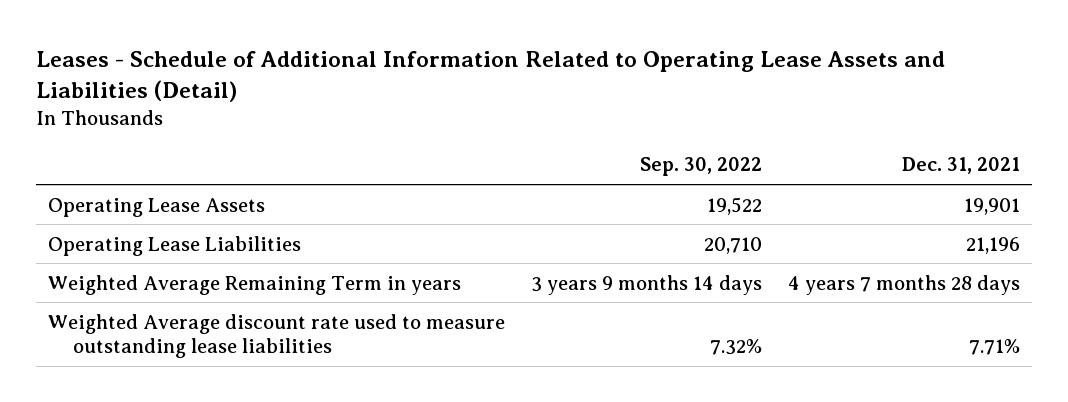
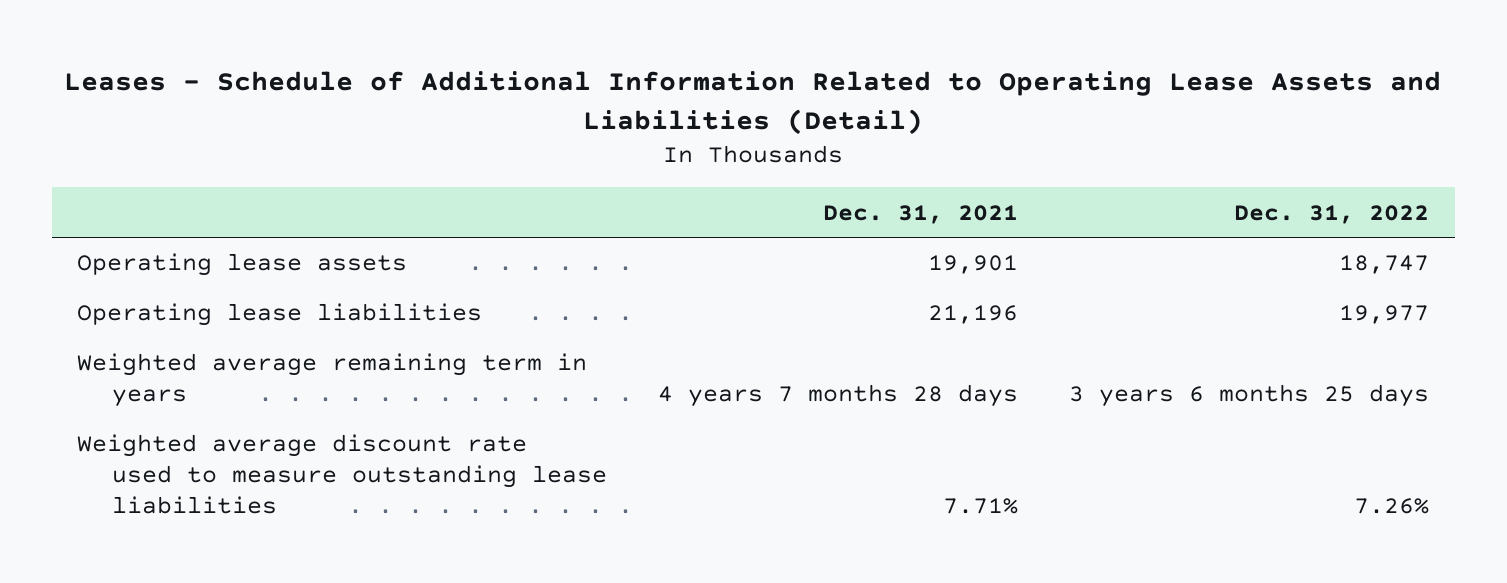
- | Sep. 30, 2022 | Dec. 31, 2021
+ | Dec. 31, 2021 | Dec. 31, 2022
- Operating Lease Assets | 19,522 | 19,901
- Operating Lease Liabilities | 20,710 | 21,196
- Weighted Average Remaining Term in years | 3 years 9 months 14 days | 4 years 7 months 28 days
- Weighted Average discount rate used to measure outstanding lease liabilities | 7.32% | 7.71%
+ Operating lease assets | 19,901 | 18,747
+ Operating lease liabilities | 21,196 | 19,977
+ Weighted average remaining term in years | 4 years 7 months 28 days | 3 years 6 months 25 days
+ Weighted average discount rate used to measure outstanding lease liabilities | 7.71% | 7.26%

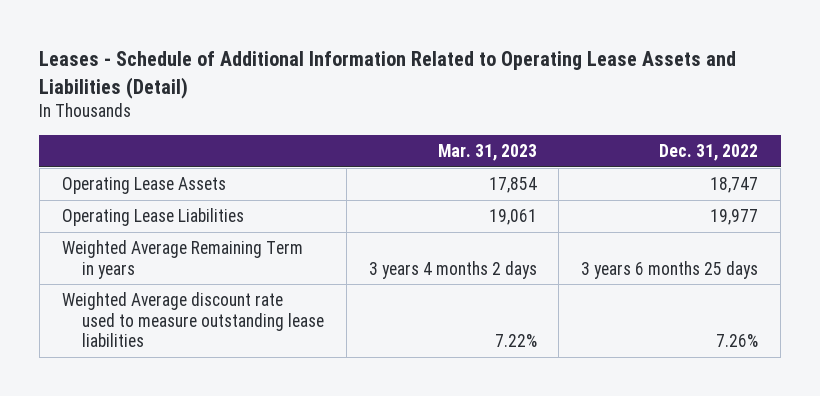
- | Dec. 31, 2021 | Dec. 31, 2022
+ | Mar. 31, 2023 | Dec. 31, 2022
- Operating lease assets | 19,901 | 18,747
- Operating lease liabilities | 21,196 | 19,977
- Weighted average remaining term in years | 4 years 7 months 28 days | 3 years 6 months 25 days
- Weighted average discount rate used to measure outstanding lease liabilities | 7.71% | 7.26%
+ Operating Lease Assets | 17,854 | 18,747
+ Operating Lease Liabilities | 19,061 | 19,977
+ Weighted Average Remaining Term in years | 3 years 4 months 2 days | 3 years 6 months 25 days
+ Weighted Average discount rate used to measure outstanding lease liabilities | 7.22% | 7.26%

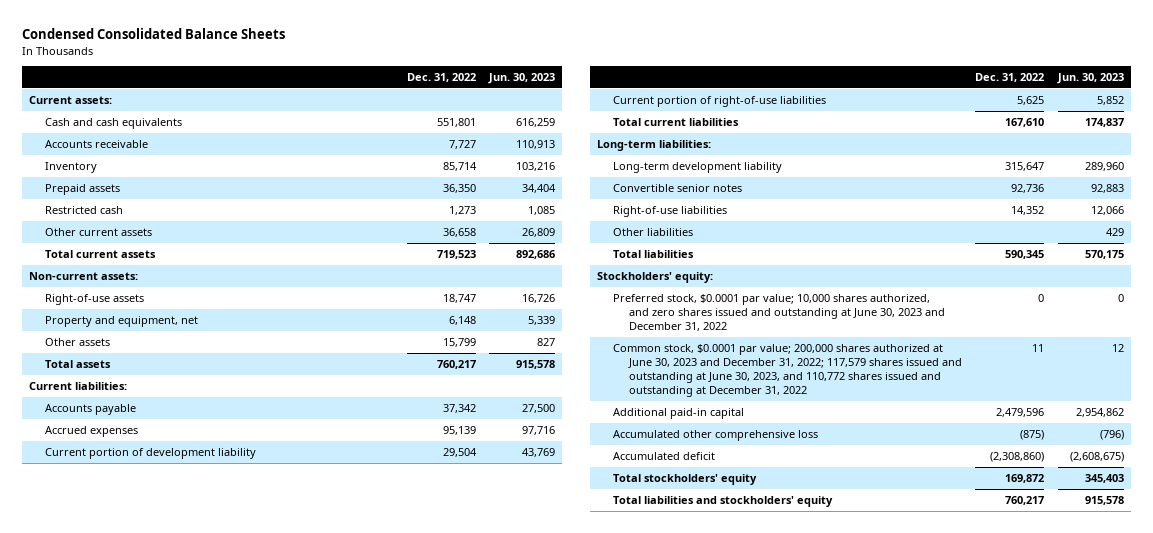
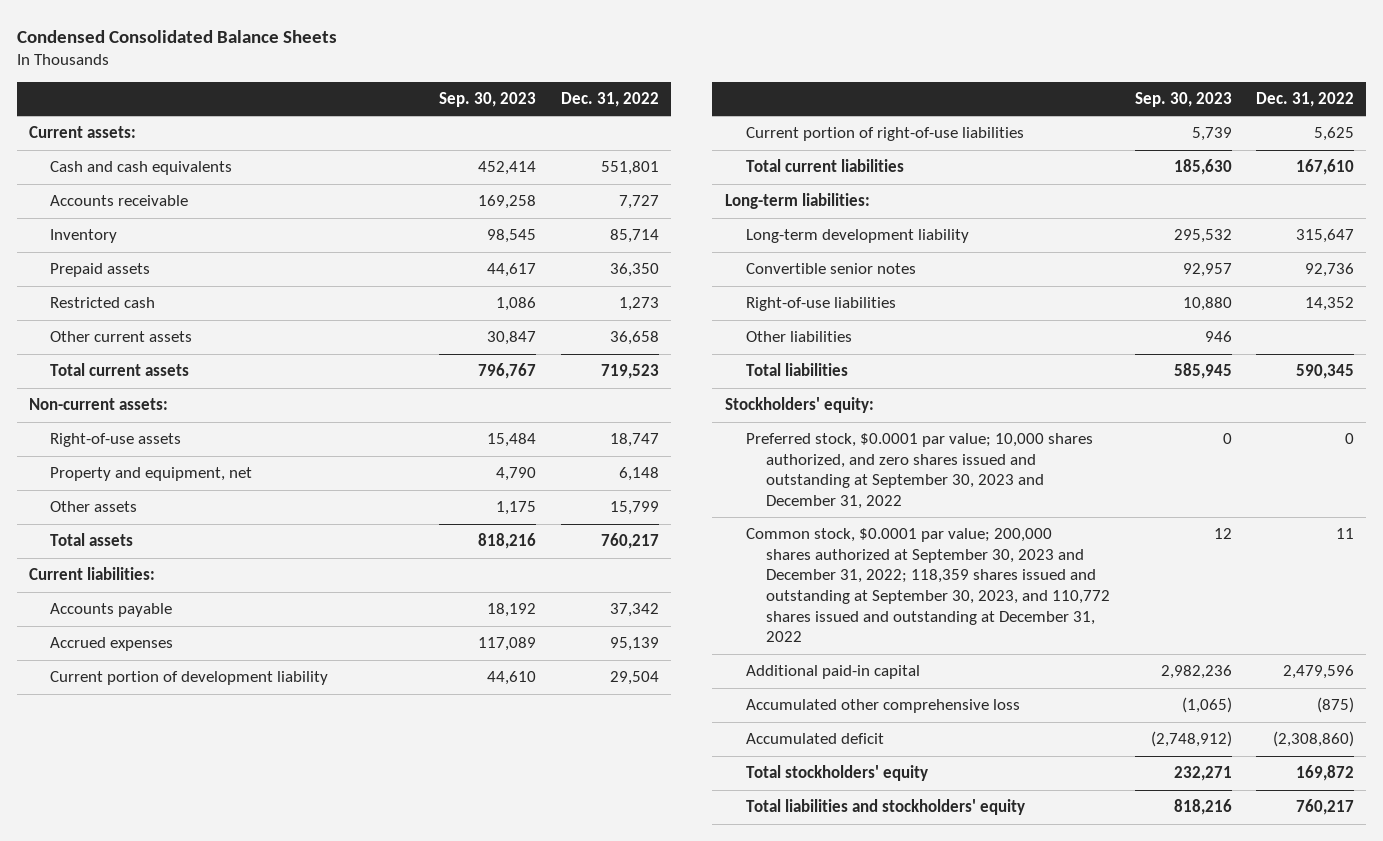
- | Dec. 31, 2022 | Jun. 30, 2023
+ | Sep. 30, 2023 | Dec. 31, 2022
- Preferred stock, $0.0001 par value; 10,000 shares authorized, and zero shares issued and outstanding at June 30, 2023 and December 31, 2022 | 0 | 0
- Common stock, $0.0001 par value; 200,000 shares authorized at June 30, 2023 and December 31, 2022; 117,579 shares issued and outstanding at June 30, 2023, and 110,772 shares issued and outstanding at December 31, 2022 | 11 | 12
+ Preferred stock, $0.0001 par value; 10,000 shares authorized, and zero shares issued and outstanding at September 30, 2023 and December 31, 2022 | 0 | 0
+ Common stock, $0.0001 par value; 200,000 shares authorized at September 30, 2023 and December 31, 2022; 118,359 shares issued and outstanding at September 30, 2023, and 110,772 shares issued and outstanding at December 31, 2022 | 12 | 11

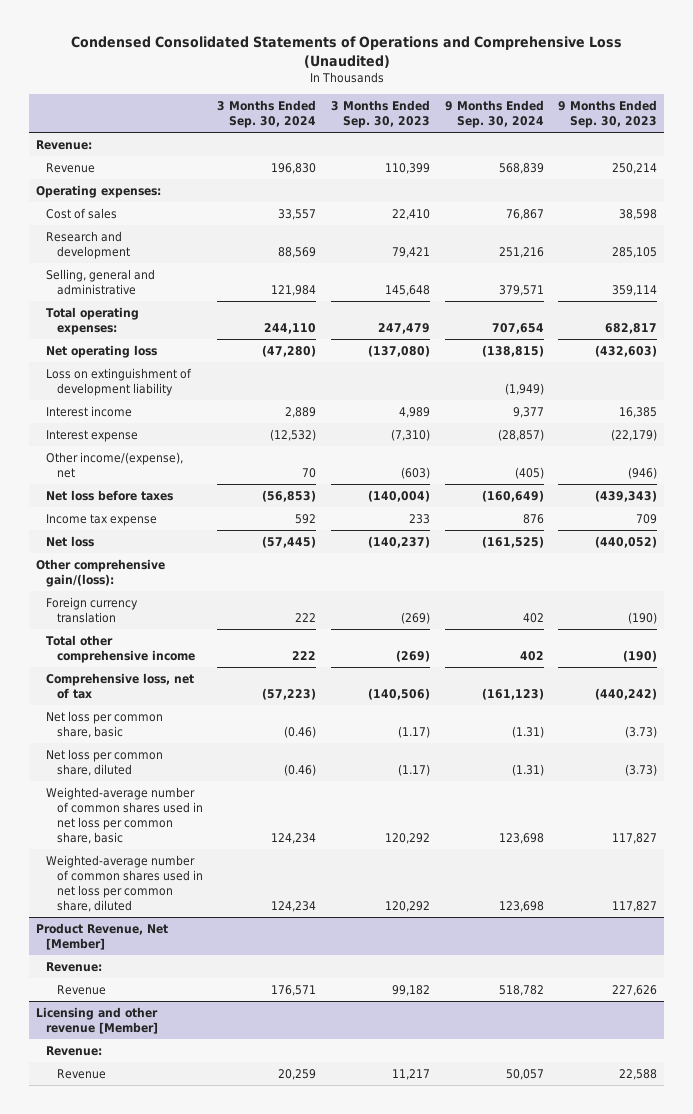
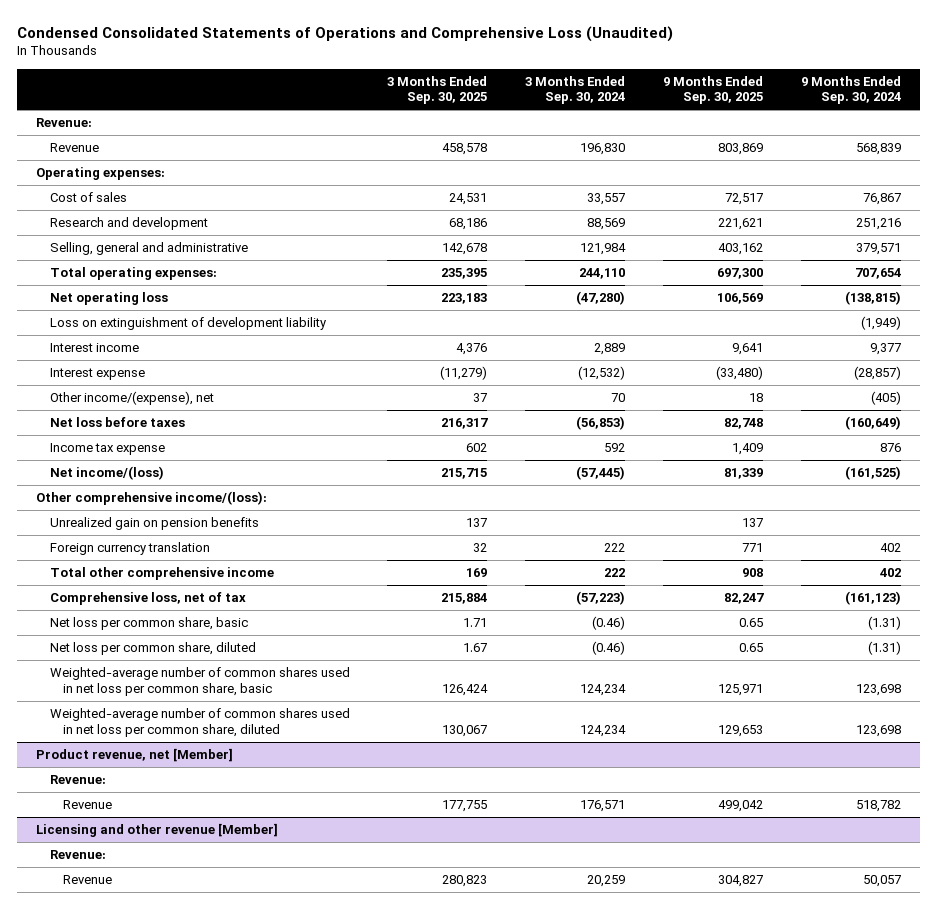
- | 3 Months Ended Sep. 30, 2024 | 3 Months Ended Sep. 30, 2023 | 9 Months Ended Sep. 30, 2024 | 9 Months Ended Sep. 30, 2023
+ | 3 Months Ended Sep. 30, 2025 | 3 Months Ended Sep. 30, 2024 | 9 Months Ended Sep. 30, 2025 | 9 Months Ended Sep. 30, 2024
- Net loss | (57,445) | (140,237) | (161,525) | (440,052)
- Other comprehensive gain/(loss):
+ Net income/(loss) | 215,715 | (57,445) | 81,339 | (161,525)
+ Other comprehensive income/(loss):
+ Unrealized gain on pension benefits | 137 | | 137 |
- Product Revenue, Net [Member]
+ Product revenue, net [Member]

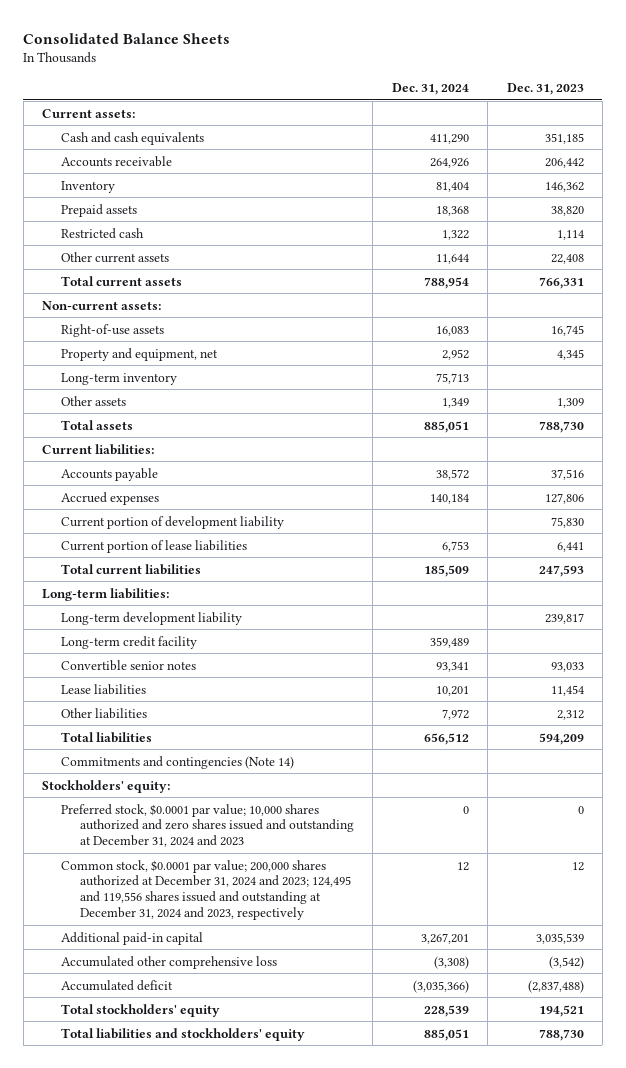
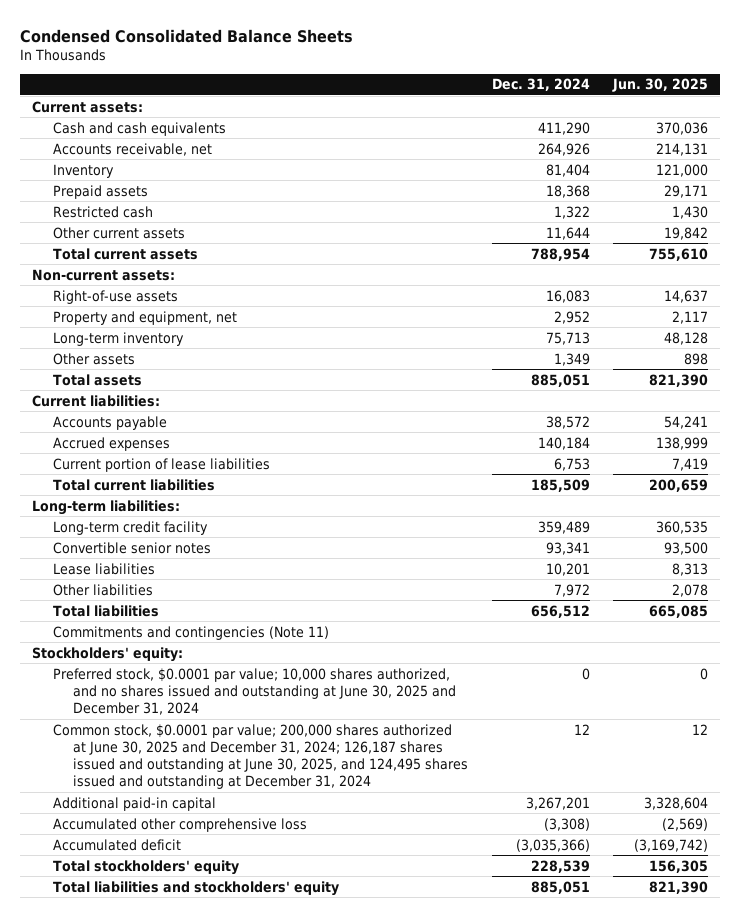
- Consolidated Balance Sheets
+ Condensed Consolidated Balance Sheets
- | Dec. 31, 2024 | Dec. 31, 2023
+ | Dec. 31, 2024 | Jun. 30, 2025
- Accounts receivable | 264,926 | 206,442
+ Accounts receivable, net | 264,926 | 214,131
- Current portion of development liability | | 75,830
- Long-term development liability | | 239,817
- Commitments and contingencies (Note 14)
+ Commitments and contingencies (Note 11)
- Preferred stock, $0.0001 par value; 10,000 shares authorized and zero shares issued and outstanding at December 31, 2024 and 2023 | 0 | 0
- Common stock, $0.0001 par value; 200,000 shares authorized at December 31, 2024 and 2023; 124,495 and 119,556 shares issued and outstanding at December 31, 2024 and 2023, respectively | 12 | 12
+ Preferred stock, $0.0001 par value; 10,000 shares authorized, and no shares issued and outstanding at June 30, 2025 and December 31, 2024 | 0 | 0
+ Common stock, $0.0001 par value; 200,000 shares authorized at June 30, 2025 and December 31, 2024; 126,187 shares issued and outstanding at June 30, 2025, and 124,495 shares issued and outstanding at December 31, 2024 | 12 | 12

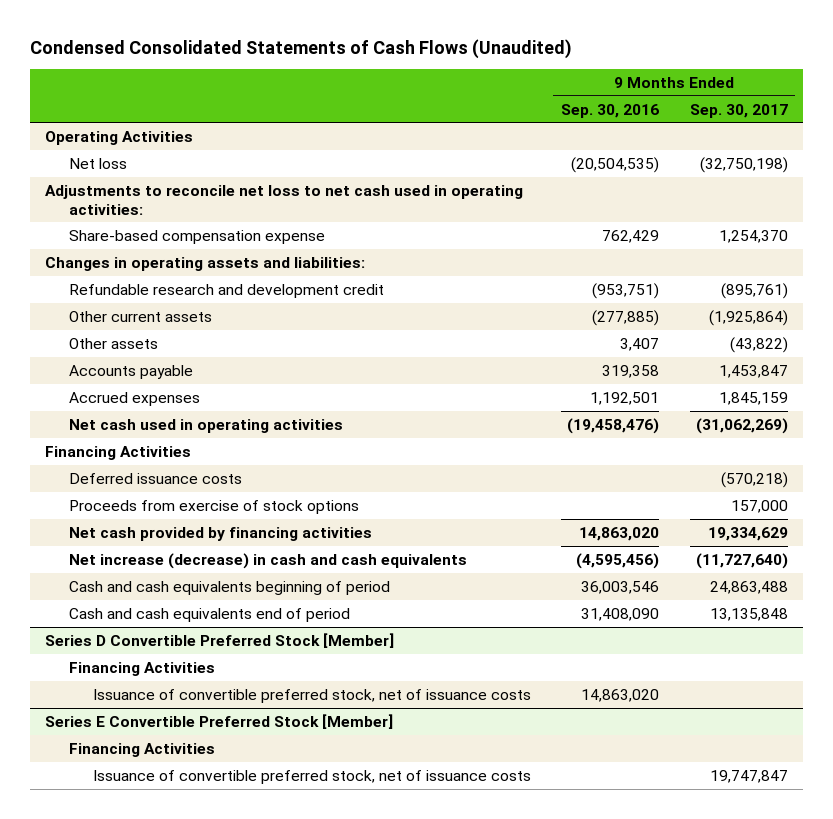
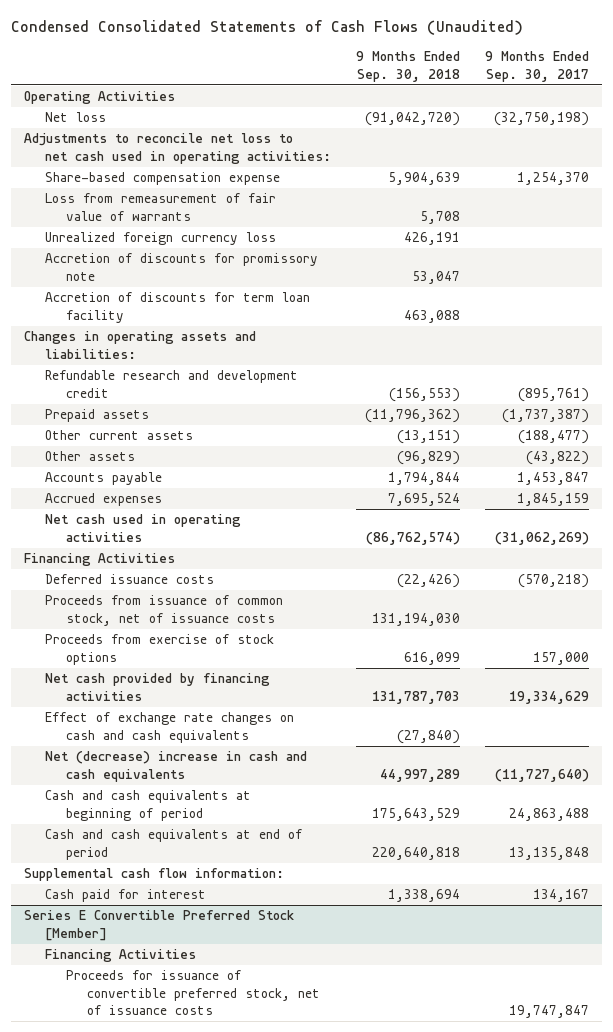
- | 9 Months Ended Sep. 30, 2016 | 9 Months Ended Sep. 30, 2017
+ | 9 Months Ended Sep. 30, 2018 | 9 Months Ended Sep. 30, 2017
+ Loss from remeasurement of fair value of warrants | 5,708 |
+ Unrealized foreign currency loss | 426,191 |
+ Accretion of discounts for promissory note | 53,047 |
+ Accretion of discounts for term loan facility | 463,088 |
- Other current assets | (277,885) | (1,925,864)
+ Prepaid assets | (11,796,362) | (1,737,387)
+ Other current assets | (13,151) | (188,477)
+ Proceeds from issuance of common stock, net of issuance costs | 131,194,030 |
- Net increase (decrease) in cash and cash equivalents | (4,595,456) | (11,727,640)
- Cash and cash equivalents beginning of period | 36,003,546 | 24,863,488
- Cash and cash equivalents end of period | 31,408,090 | 13,135,848
- Series D Convertible Preferred Stock [Member]
- Financing Activities
- Issuance of convertible preferred stock, net of issuance costs | 14,863,020 |
+ Effect of exchange rate changes on cash and cash equivalents | (27,840) |
+ Net (decrease) increase in cash and cash equivalents | 44,997,289 | (11,727,640)
+ Cash and cash equivalents at beginning of period | 175,643,529 | 24,863,488
+ Cash and cash equivalents at end of period | 220,640,818 | 13,135,848
+ Supplemental cash flow information:
+ Cash paid for interest | 1,338,694 | 134,167
@ Series E Convertible Preferred Stock [Member]
- Issuance of convertible preferred stock, net of issuance costs | | 19,747,847
+ Proceeds for issuance of convertible preferred stock, net of issuance costs | | 19,747,847

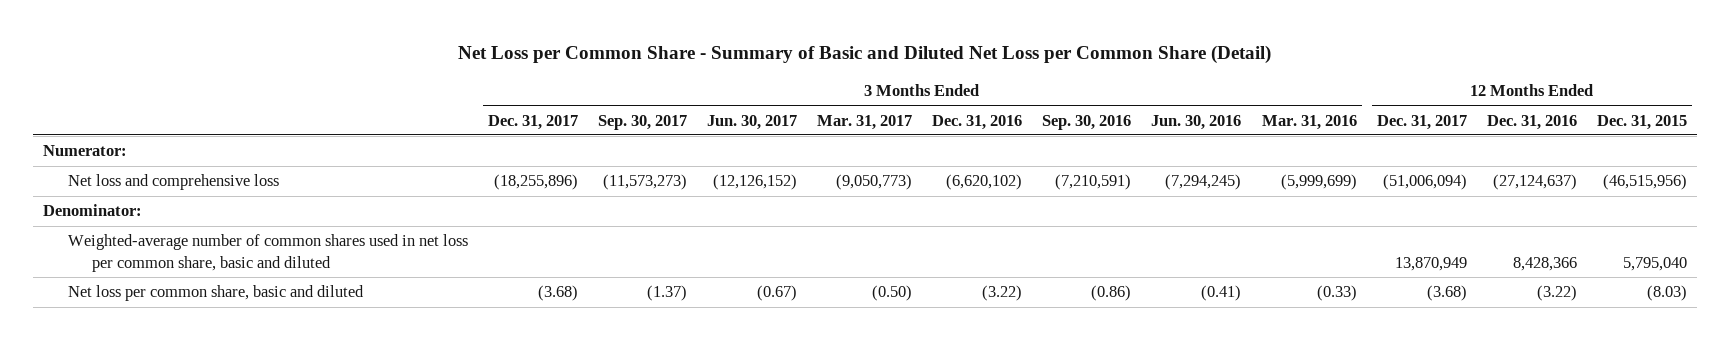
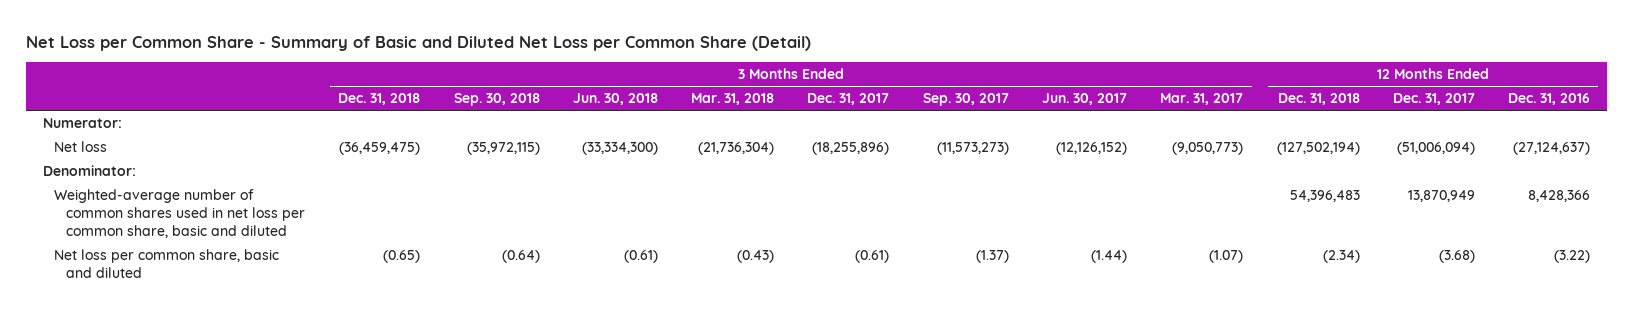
- | 3 Months Ended Dec. 31, 2017 | 3 Months Ended Sep. 30, 2017 | 3 Months Ended Jun. 30, 2017 | 3 Months Ended Mar. 31, 2017 | 3 Months Ended Dec. 31, 2016 | 3 Months Ended Sep. 30, 2016 | 3 Months Ended Jun. 30, 2016 | 3 Months Ended Mar. 31, 2016 | 12 Months Ended Dec. 31, 2017 | 12 Months Ended Dec. 31, 2016 | 12 Months Ended Dec. 31, 2015
+ | 3 Months Ended Dec. 31, 2018 | 3 Months Ended Sep. 30, 2018 | 3 Months Ended Jun. 30, 2018 | 3 Months Ended Mar. 31, 2018 | 3 Months Ended Dec. 31, 2017 | 3 Months Ended Sep. 30, 2017 | 3 Months Ended Jun. 30, 2017 | 3 Months Ended Mar. 31, 2017 | 12 Months Ended Dec. 31, 2018 | 12 Months Ended Dec. 31, 2017 | 12 Months Ended Dec. 31, 2016
- Net loss and comprehensive loss | (18,255,896) | (11,573,273) | (12,126,152) | (9,050,773) | (6,620,102) | (7,210,591) | (7,294,245) | (5,999,699) | (51,006,094) | (27,124,637) | (46,515,956)
+ Net loss | (36,459,475) | (35,972,115) | (33,334,300) | (21,736,304) | (18,255,896) | (11,573,273) | (12,126,152) | (9,050,773) | (127,502,194) | (51,006,094) | (27,124,637)
- Net loss per common share, basic and diluted | (3.68) | (1.37) | (0.67) | (0.50) | (3.22) | (0.86) | (0.41) | (0.33) | (3.68) | (3.22) | (8.03)
+ Net loss per common share, basic and diluted | (0.65) | (0.64) | (0.61) | (0.43) | (0.61) | (1.37) | (1.44) | (1.07) | (2.34) | (3.68) | (3.22)

